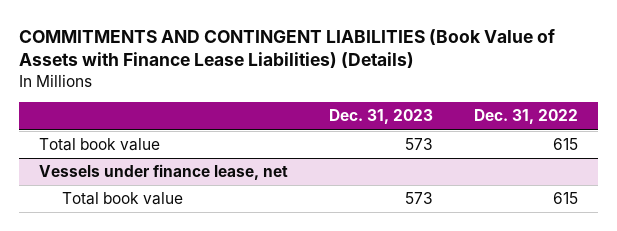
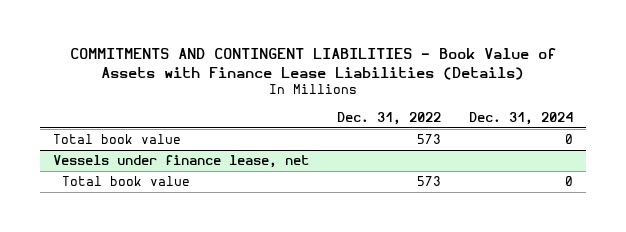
- COMMITMENTS AND CONTINGENT LIABILITIES (Book Value of Assets with Finance Lease Liabilities) (Details)
+ COMMITMENTS AND CONTINGENT LIABILITIES - Book Value of Assets with Finance Lease Liabilities (Details)
- | Dec. 31, 2023 | Dec. 31, 2022
+ | Dec. 31, 2022 | Dec. 31, 2024
- Total book value | 573 | 615
+ Total book value | 573 | 0
@ Vessels under finance lease, net
- Total book value | 573 | 615
+ Total book value | 573 | 0

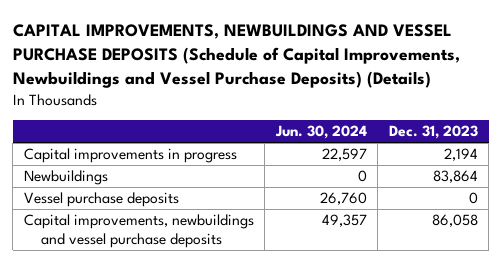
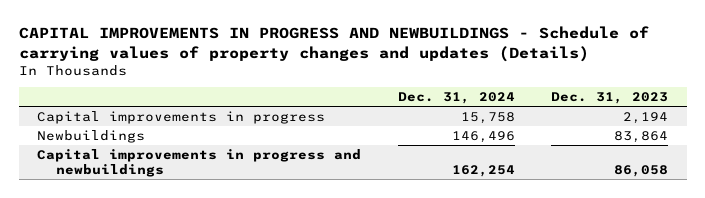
- CAPITAL IMPROVEMENTS, NEWBUILDINGS AND VESSEL PURCHASE DEPOSITS (Schedule of Capital Improvements, Newbuildings and Vessel Purchase Deposits) (Details)
+ CAPITAL IMPROVEMENTS IN PROGRESS AND NEWBUILDINGS - Schedule of carrying values of property changes and updates (Details)
- | Jun. 30, 2024 | Dec. 31, 2023
+ | Dec. 31, 2024 | Dec. 31, 2023
- Vessel purchase deposits | 26,760 | 0
- Capital improvements, newbuildings and vessel purchase deposits | 49,357 | 86,058
+ Capital improvements in progress and newbuildings | 162,254 | 86,058

